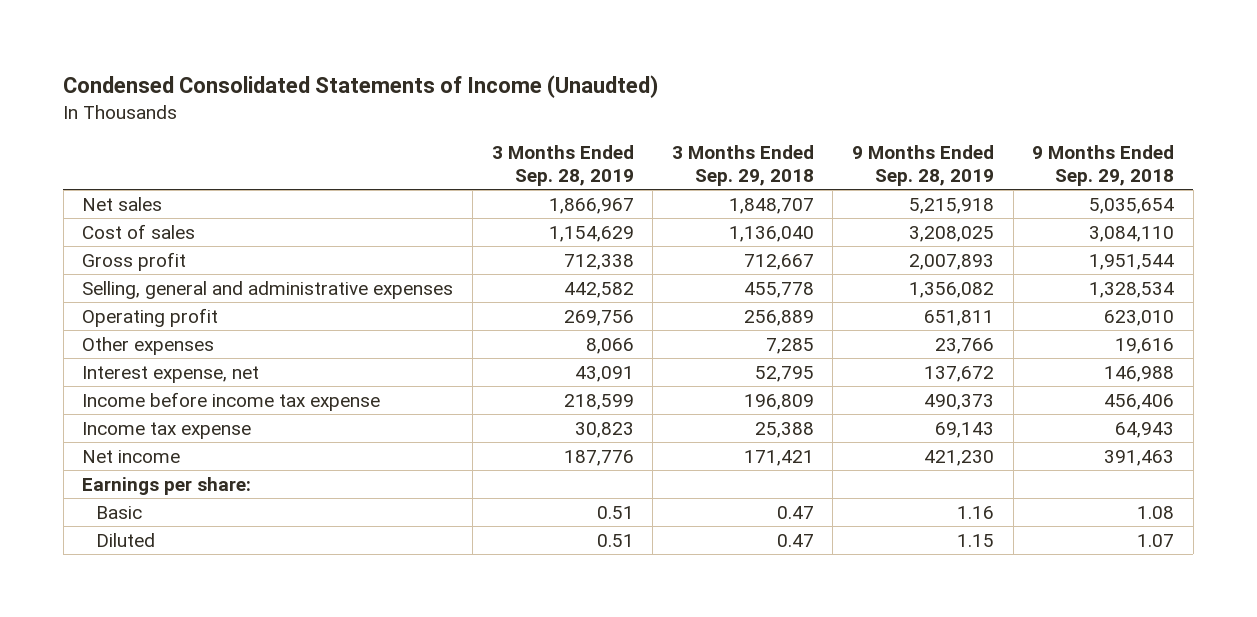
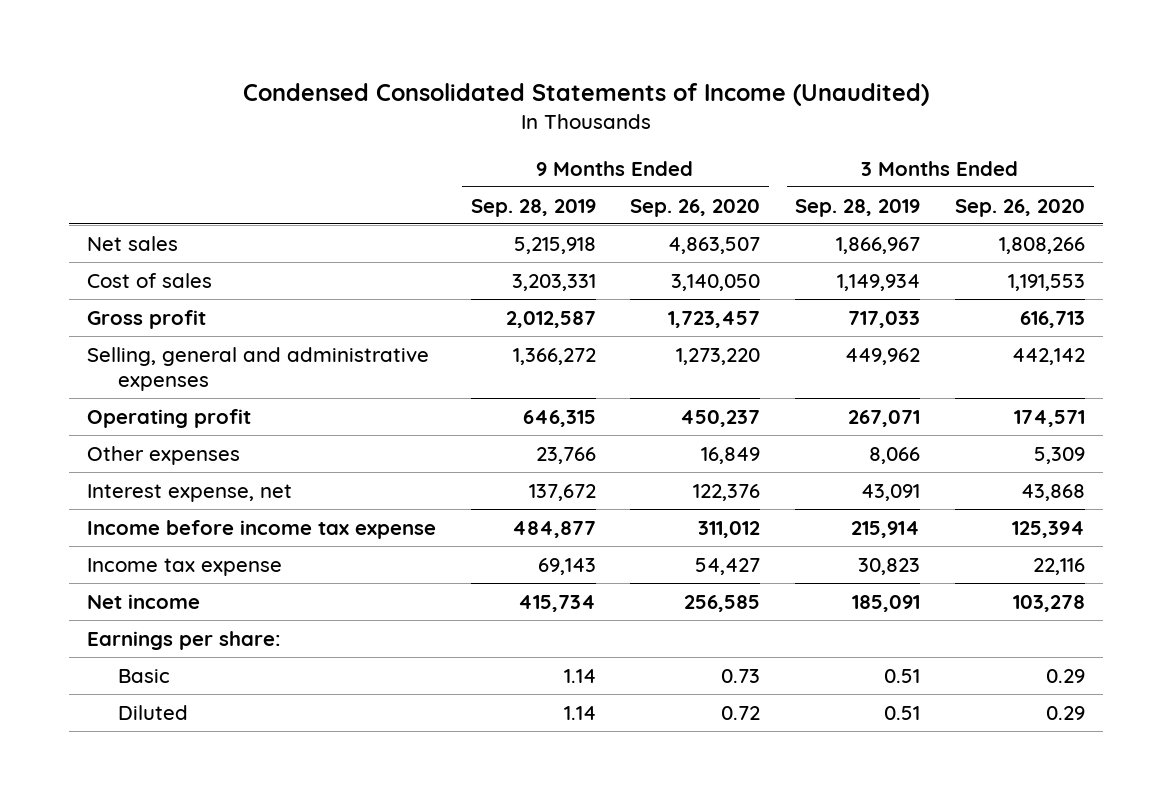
- Condensed Consolidated Statements of Income (Unaudted)
+ Condensed Consolidated Statements of Income (Unaudited)
- | 3 Months Ended Sep. 28, 2019 | 3 Months Ended Sep. 29, 2018 | 9 Months Ended Sep. 28, 2019 | 9 Months Ended Sep. 29, 2018
+ | 9 Months Ended Sep. 28, 2019 | 9 Months Ended Sep. 26, 2020 | 3 Months Ended Sep. 28, 2019 | 3 Months Ended Sep. 26, 2020
- Cost of sales | 1,154,629 | 1,136,040 | 3,208,025 | 3,084,110
- Gross profit | 712,338 | 712,667 | 2,007,893 | 1,951,544
- Selling, general and administrative expenses | 442,582 | 455,778 | 1,356,082 | 1,328,534
- Operating profit | 269,756 | 256,889 | 651,811 | 623,010
+ Cost of sales | 3,203,331 | 3,140,050 | 1,149,934 | 1,191,553
+ Gross profit | 2,012,587 | 1,723,457 | 717,033 | 616,713
+ Selling, general and administrative expenses | 1,366,272 | 1,273,220 | 449,962 | 442,142
+ Operating profit | 646,315 | 450,237 | 267,071 | 174,571
- Income before income tax expense | 218,599 | 196,809 | 490,373 | 456,406
+ Income before income tax expense | 484,877 | 311,012 | 215,914 | 125,394
- Net income | 187,776 | 171,421 | 421,230 | 391,463
+ Net income | 415,734 | 256,585 | 185,091 | 103,278
- Basic | 0.51 | 0.47 | 1.16 | 1.08
- Diluted | 0.51 | 0.47 | 1.15 | 1.07
+ Basic | 1.14 | 0.73 | 0.51 | 0.29
+ Diluted | 1.14 | 0.72 | 0.51 | 0.29

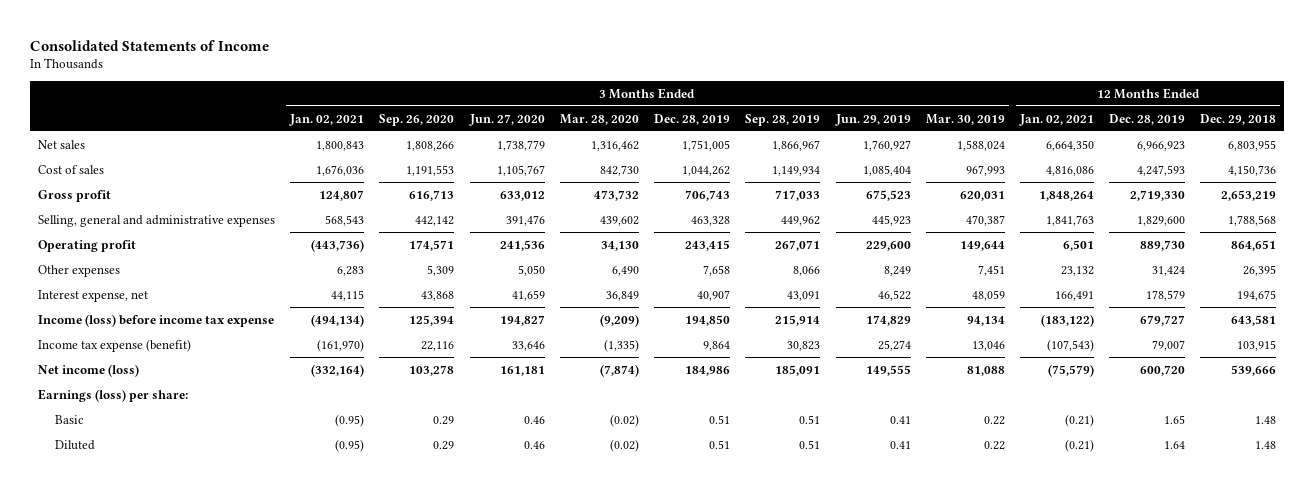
- Condensed Consolidated Statements of Income (Unaudited)
+ Consolidated Statements of Income
- | 9 Months Ended Sep. 28, 2019 | 9 Months Ended Sep. 26, 2020 | 3 Months Ended Sep. 28, 2019 | 3 Months Ended Sep. 26, 2020
+ | 3 Months Ended Jan. 02, 2021 | 3 Months Ended Sep. 26, 2020 | 3 Months Ended Jun. 27, 2020 | 3 Months Ended Mar. 28, 2020 | 3 Months Ended Dec. 28, 2019 | 3 Months Ended Sep. 28, 2019 | 3 Months Ended Jun. 29, 2019 | 3 Months Ended Mar. 30, 2019 | 12 Months Ended Jan. 02, 2021 | 12 Months Ended Dec. 28, 2019 | 12 Months Ended Dec. 29, 2018
- Income before income tax expense | 484,877 | 311,012 | 215,914 | 125,394
- Income tax expense | 69,143 | 54,427 | 30,823 | 22,116
- Net income | 415,734 | 256,585 | 185,091 | 103,278
- Earnings per share:
+ Income (loss) before income tax expense | (494,134) | 125,394 | 194,827 | (9,209) | 194,850 | 215,914 | 174,829 | 94,134 | (183,122) | 679,727 | 643,581
+ Income tax expense (benefit) | (161,970) | 22,116 | 33,646 | (1,335) | 9,864 | 30,823 | 25,274 | 13,046 | (107,543) | 79,007 | 103,915
+ Net income (loss) | (332,164) | 103,278 | 161,181 | (7,874) | 184,986 | 185,091 | 149,555 | 81,088 | (75,579) | 600,720 | 539,666
+ Earnings (loss) per share:

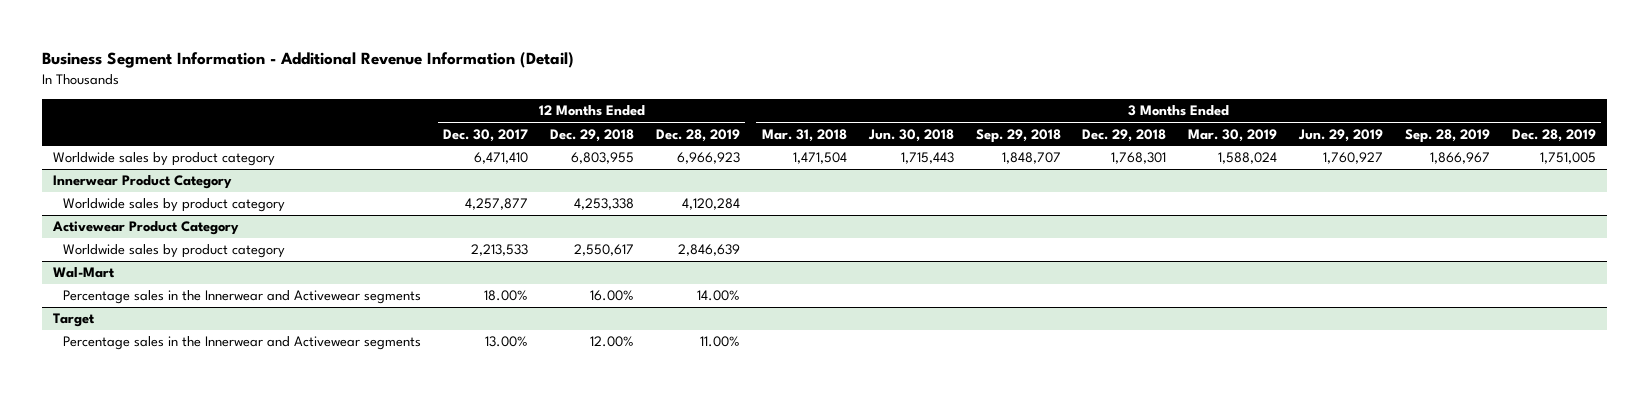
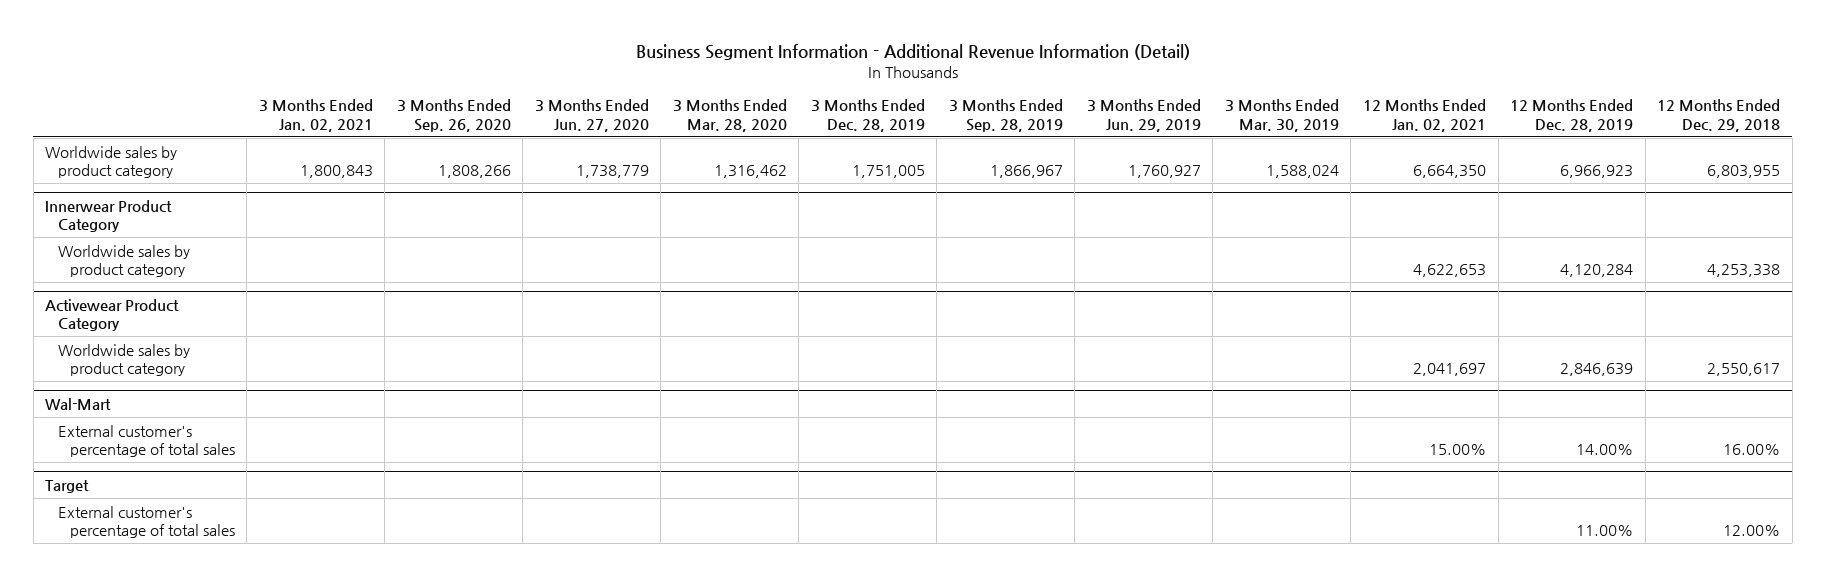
- | 12 Months Ended Dec. 30, 2017 | 12 Months Ended Dec. 29, 2018 | 12 Months Ended Dec. 28, 2019 | 3 Months Ended Mar. 31, 2018 | 3 Months Ended Jun. 30, 2018 | 3 Months Ended Sep. 29, 2018 | 3 Months Ended Dec. 29, 2018 | 3 Months Ended Mar. 30, 2019 | 3 Months Ended Jun. 29, 2019 | 3 Months Ended Sep. 28, 2019 | 3 Months Ended Dec. 28, 2019
+ | 3 Months Ended Jan. 02, 2021 | 3 Months Ended Sep. 26, 2020 | 3 Months Ended Jun. 27, 2020 | 3 Months Ended Mar. 28, 2020 | 3 Months Ended Dec. 28, 2019 | 3 Months Ended Sep. 28, 2019 | 3 Months Ended Jun. 29, 2019 | 3 Months Ended Mar. 30, 2019 | 12 Months Ended Jan. 02, 2021 | 12 Months Ended Dec. 28, 2019 | 12 Months Ended Dec. 29, 2018
@ Wal-Mart
- Percentage sales in the Innerwear and Activewear segments | 18.00% | 16.00% | 14.00% | | | | | | | |
+ External customer's percentage of total sales | | | | | | | | | 15.00% | 14.00% | 16.00%
@ Target
- Percentage sales in the Innerwear and Activewear segments | 13.00% | 12.00% | 11.00% | | | | | | | |
+ External customer's percentage of total sales | | | | | | | | | | 11.00% | 12.00%

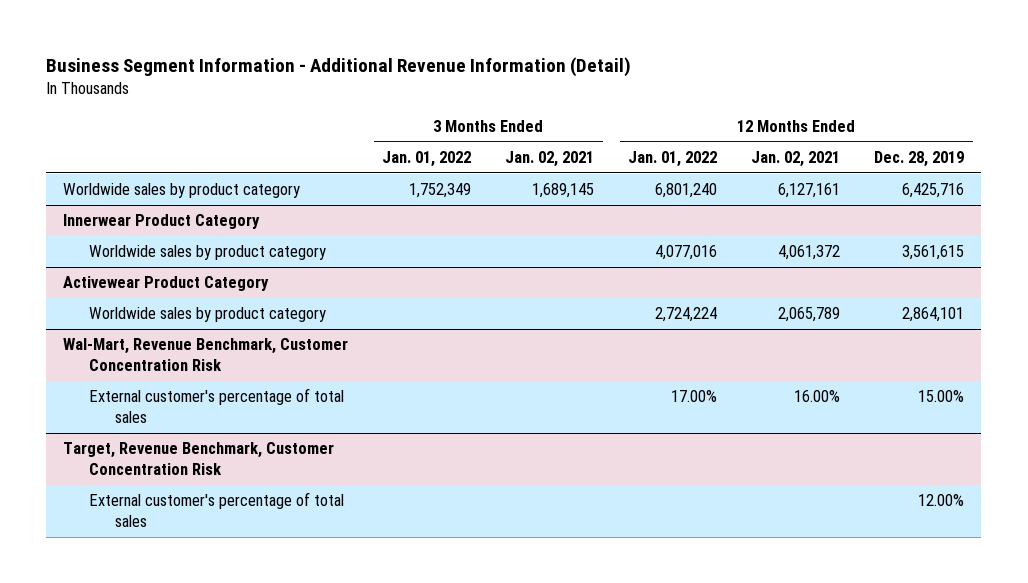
- | 3 Months Ended Jan. 02, 2021 | 3 Months Ended Sep. 26, 2020 | 3 Months Ended Jun. 27, 2020 | 3 Months Ended Mar. 28, 2020 | 3 Months Ended Dec. 28, 2019 | 3 Months Ended Sep. 28, 2019 | 3 Months Ended Jun. 29, 2019 | 3 Months Ended Mar. 30, 2019 | 12 Months Ended Jan. 02, 2021 | 12 Months Ended Dec. 28, 2019 | 12 Months Ended Dec. 29, 2018
+ | 3 Months Ended Jan. 01, 2022 | 3 Months Ended Jan. 02, 2021 | 12 Months Ended Jan. 01, 2022 | 12 Months Ended Jan. 02, 2021 | 12 Months Ended Dec. 28, 2019
- Worldwide sales by product category | 1,800,843 | 1,808,266 | 1,738,779 | 1,316,462 | 1,751,005 | 1,866,967 | 1,760,927 | 1,588,024 | 6,664,350 | 6,966,923 | 6,803,955
+ Worldwide sales by product category | 1,752,349 | 1,689,145 | 6,801,240 | 6,127,161 | 6,425,716
@ Innerwear Product Category
- Worldwide sales by product category | | | | | | | | | 4,622,653 | 4,120,284 | 4,253,338
+ Worldwide sales by product category | | | 4,077,016 | 4,061,372 | 3,561,615
@ Activewear Product Category
- Worldwide sales by product category | | | | | | | | | 2,041,697 | 2,846,639 | 2,550,617
- Wal-Mart
- External customer's percentage of total sales | | | | | | | | | 15.00% | 14.00% | 16.00%
- Target
- External customer's percentage of total sales | | | | | | | | | | 11.00% | 12.00%
@ Activewear Product Category
+ Worldwide sales by product category | | | 2,724,224 | 2,065,789 | 2,864,101
+ Wal-Mart, Revenue Benchmark, Customer Concentration Risk
+ External customer's percentage of total sales | | | 17.00% | 16.00% | 15.00%
+ Target, Revenue Benchmark, Customer Concentration Risk
+ External customer's percentage of total sales | | | | | 12.00%

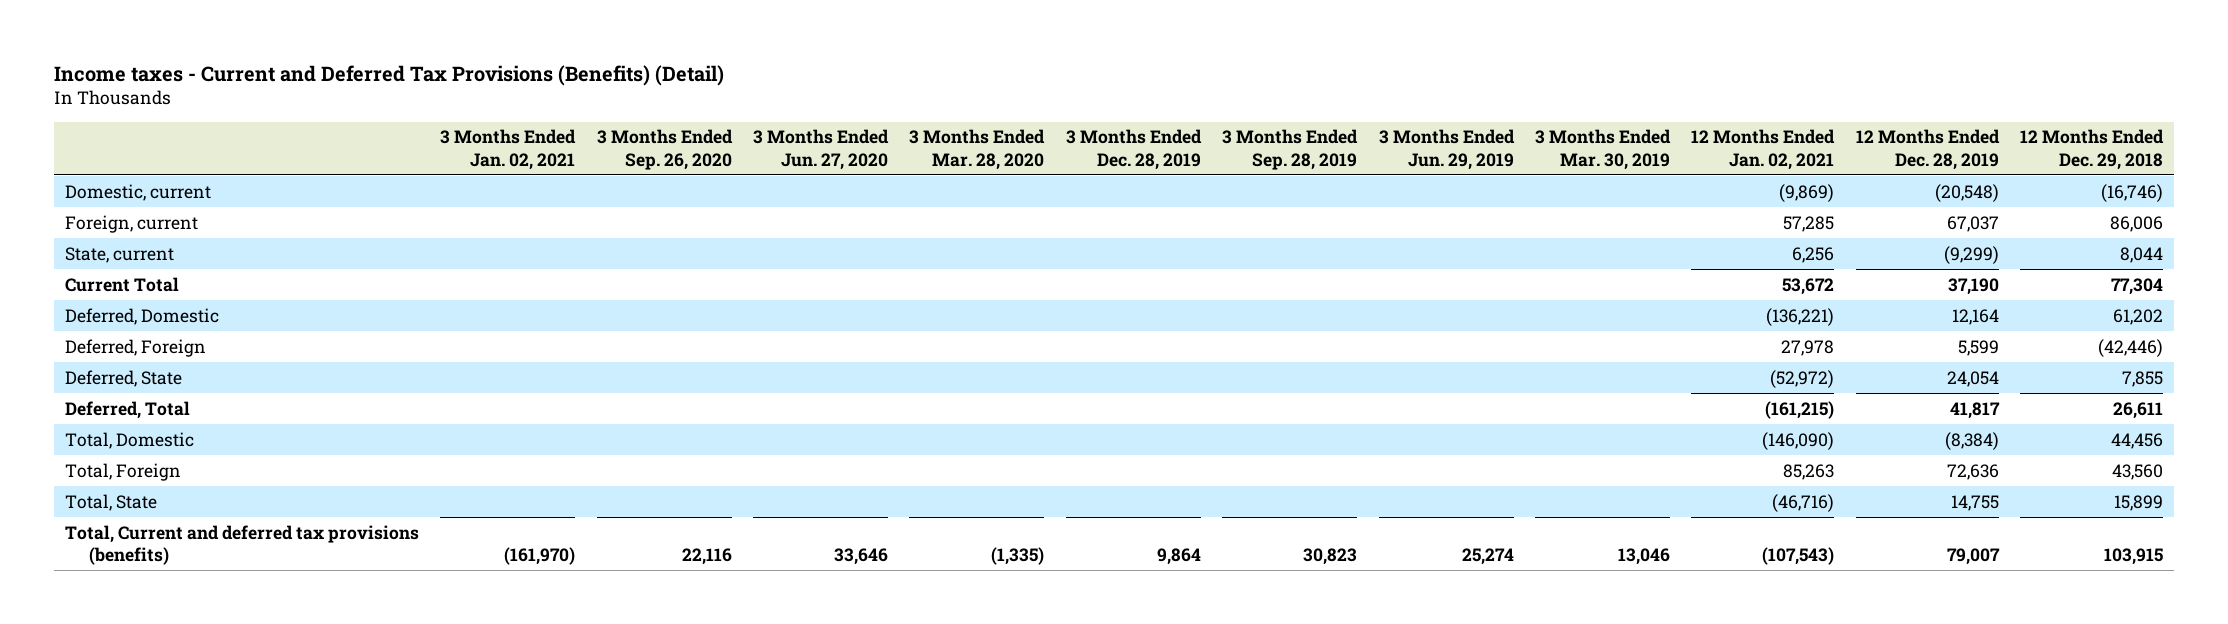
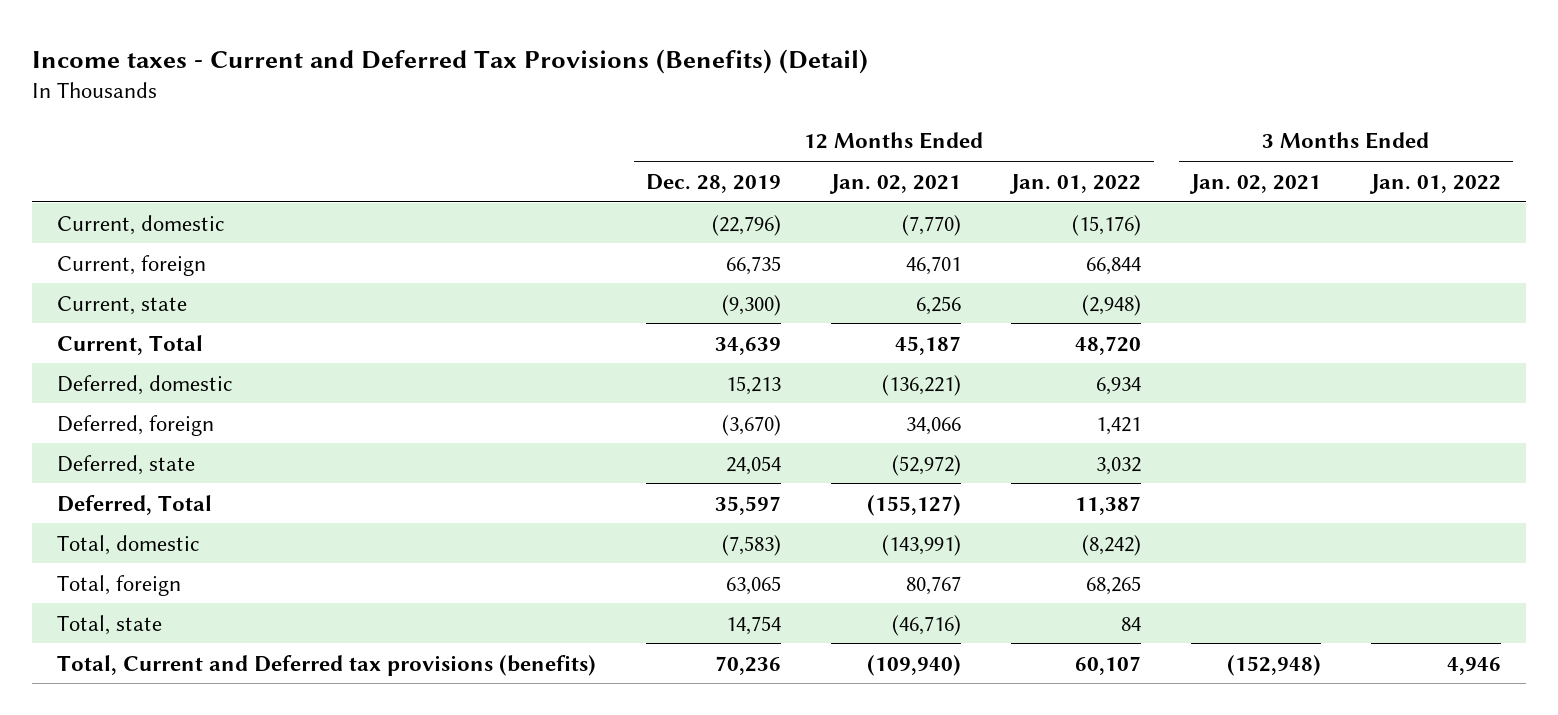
- | 3 Months Ended Jan. 02, 2021 | 3 Months Ended Sep. 26, 2020 | 3 Months Ended Jun. 27, 2020 | 3 Months Ended Mar. 28, 2020 | 3 Months Ended Dec. 28, 2019 | 3 Months Ended Sep. 28, 2019 | 3 Months Ended Jun. 29, 2019 | 3 Months Ended Mar. 30, 2019 | 12 Months Ended Jan. 02, 2021 | 12 Months Ended Dec. 28, 2019 | 12 Months Ended Dec. 29, 2018
+ | 12 Months Ended Dec. 28, 2019 | 12 Months Ended Jan. 02, 2021 | 12 Months Ended Jan. 01, 2022 | 3 Months Ended Jan. 02, 2021 | 3 Months Ended Jan. 01, 2022
- Domestic, current | | | | | | | | | (9,869) | (20,548) | (16,746)
- Foreign, current | | | | | | | | | 57,285 | 67,037 | 86,006
- State, current | | | | | | | | | 6,256 | (9,299) | 8,044
- Current Total | | | | | | | | | 53,672 | 37,190 | 77,304
- Deferred, Domestic | | | | | | | | | (136,221) | 12,164 | 61,202
- Deferred, Foreign | | | | | | | | | 27,978 | 5,599 | (42,446)
- Deferred, State | | | | | | | | | (52,972) | 24,054 | 7,855
- Deferred, Total | | | | | | | | | (161,215) | 41,817 | 26,611
- Total, Domestic | | | | | | | | | (146,090) | (8,384) | 44,456
- Total, Foreign | | | | | | | | | 85,263 | 72,636 | 43,560
- Total, State | | | | | | | | | (46,716) | 14,755 | 15,899
- Total, Current and deferred tax provisions (benefits) | (161,970) | 22,116 | 33,646 | (1,335) | 9,864 | 30,823 | 25,274 | 13,046 | (107,543) | 79,007 | 103,915
+ Current, domestic | (22,796) | (7,770) | (15,176) | |
+ Current, foreign | 66,735 | 46,701 | 66,844 | |
+ Current, state | (9,300) | 6,256 | (2,948) | |
+ Current, Total | 34,639 | 45,187 | 48,720 | |
+ Deferred, domestic | 15,213 | (136,221) | 6,934 | |
+ Deferred, foreign | (3,670) | 34,066 | 1,421 | |
+ Deferred, state | 24,054 | (52,972) | 3,032 | |
+ Deferred, Total | 35,597 | (155,127) | 11,387 | |
+ Total, domestic | (7,583) | (143,991) | (8,242) | |
+ Total, foreign | 63,065 | 80,767 | 68,265 | |
+ Total, state | 14,754 | (46,716) | 84 | |
+ Total, Current and Deferred tax provisions (benefits) | 70,236 | (109,940) | 60,107 | (152,948) | 4,946

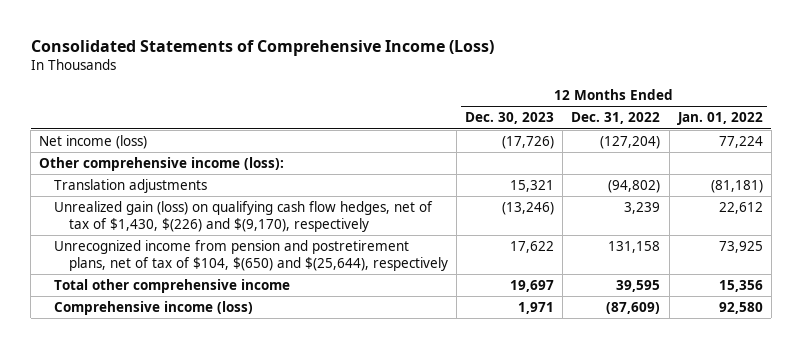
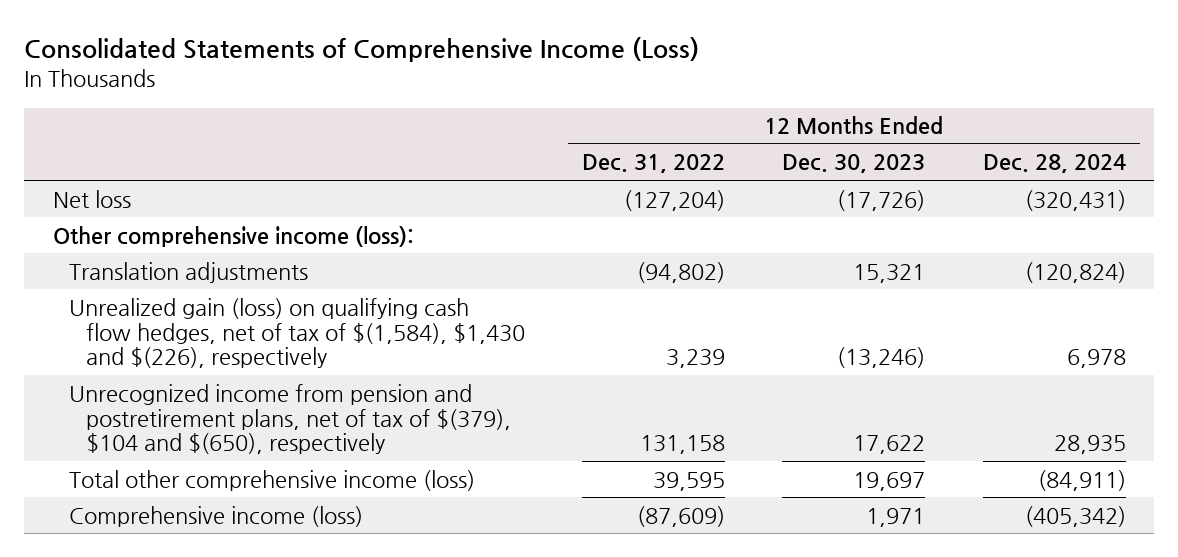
- | 12 Months Ended Dec. 30, 2023 | 12 Months Ended Dec. 31, 2022 | 12 Months Ended Jan. 01, 2022
+ | 12 Months Ended Dec. 31, 2022 | 12 Months Ended Dec. 30, 2023 | 12 Months Ended Dec. 28, 2024
- Net income (loss) | (17,726) | (127,204) | 77,224
+ Net loss | (127,204) | (17,726) | (320,431)
- Unrealized gain (loss) on qualifying cash flow hedges, net of tax of $1,430, $(226) and $(9,170), respectively | (13,246) | 3,239 | 22,612
- Unrecognized income from pension and postretirement plans, net of tax of $104, $(650) and $(25,644), respectively | 17,622 | 131,158 | 73,925
- Total other comprehensive income | 19,697 | 39,595 | 15,356
+ Unrealized gain (loss) on qualifying cash flow hedges, net of tax of $(1,584), $1,430 and $(226), respectively | 3,239 | (13,246) | 6,978
+ Unrecognized income from pension and postretirement plans, net of tax of $(379), $104 and $(650), respectively | 131,158 | 17,622 | 28,935
+ Total other comprehensive income (loss) | 39,595 | 19,697 | (84,911)

